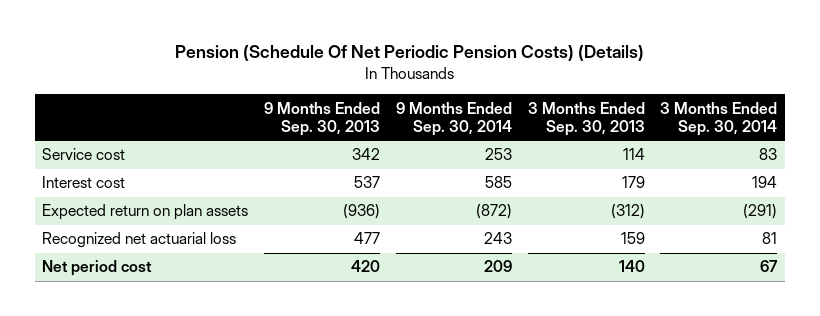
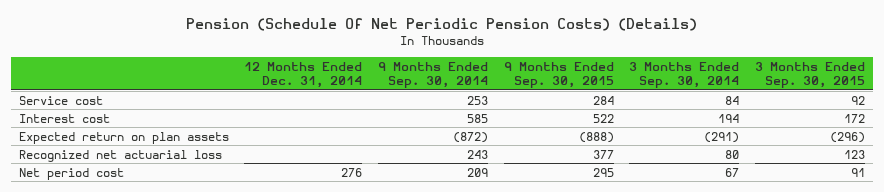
- | 9 Months Ended Sep. 30, 2013 | 9 Months Ended Sep. 30, 2014 | 3 Months Ended Sep. 30, 2013 | 3 Months Ended Sep. 30, 2014
+ | 12 Months Ended Dec. 31, 2014 | 9 Months Ended Sep. 30, 2014 | 9 Months Ended Sep. 30, 2015 | 3 Months Ended Sep. 30, 2014 | 3 Months Ended Sep. 30, 2015
- Service cost | 342 | 253 | 114 | 83
+ Service cost | | 253 | 284 | 84 | 92
- Recognized net actuarial loss | 477 | 243 | 159 | 81
+ Recognized net actuarial loss | | 243 | 377 | 80 | 123

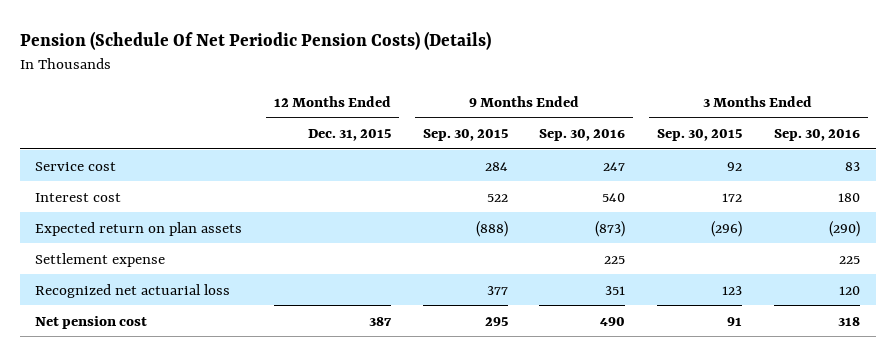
- | 12 Months Ended Dec. 31, 2014 | 9 Months Ended Sep. 30, 2014 | 9 Months Ended Sep. 30, 2015 | 3 Months Ended Sep. 30, 2014 | 3 Months Ended Sep. 30, 2015
+ | 12 Months Ended Dec. 31, 2015 | 9 Months Ended Sep. 30, 2015 | 9 Months Ended Sep. 30, 2016 | 3 Months Ended Sep. 30, 2015 | 3 Months Ended Sep. 30, 2016
+ Settlement expense | | | 225 | | 225
- Net period cost | 276 | 209 | 295 | 67 | 91
+ Net pension cost | 387 | 295 | 490 | 91 | 318

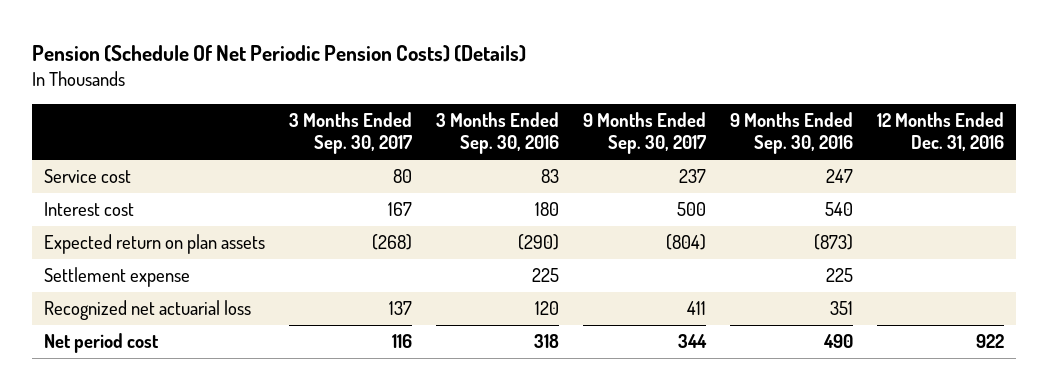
- | 12 Months Ended Dec. 31, 2015 | 9 Months Ended Sep. 30, 2015 | 9 Months Ended Sep. 30, 2016 | 3 Months Ended Sep. 30, 2015 | 3 Months Ended Sep. 30, 2016
+ | 3 Months Ended Sep. 30, 2017 | 3 Months Ended Sep. 30, 2016 | 9 Months Ended Sep. 30, 2017 | 9 Months Ended Sep. 30, 2016 | 12 Months Ended Dec. 31, 2016
- Net pension cost | 387 | 295 | 490 | 91 | 318
+ Net period cost | 116 | 318 | 344 | 490 | 922

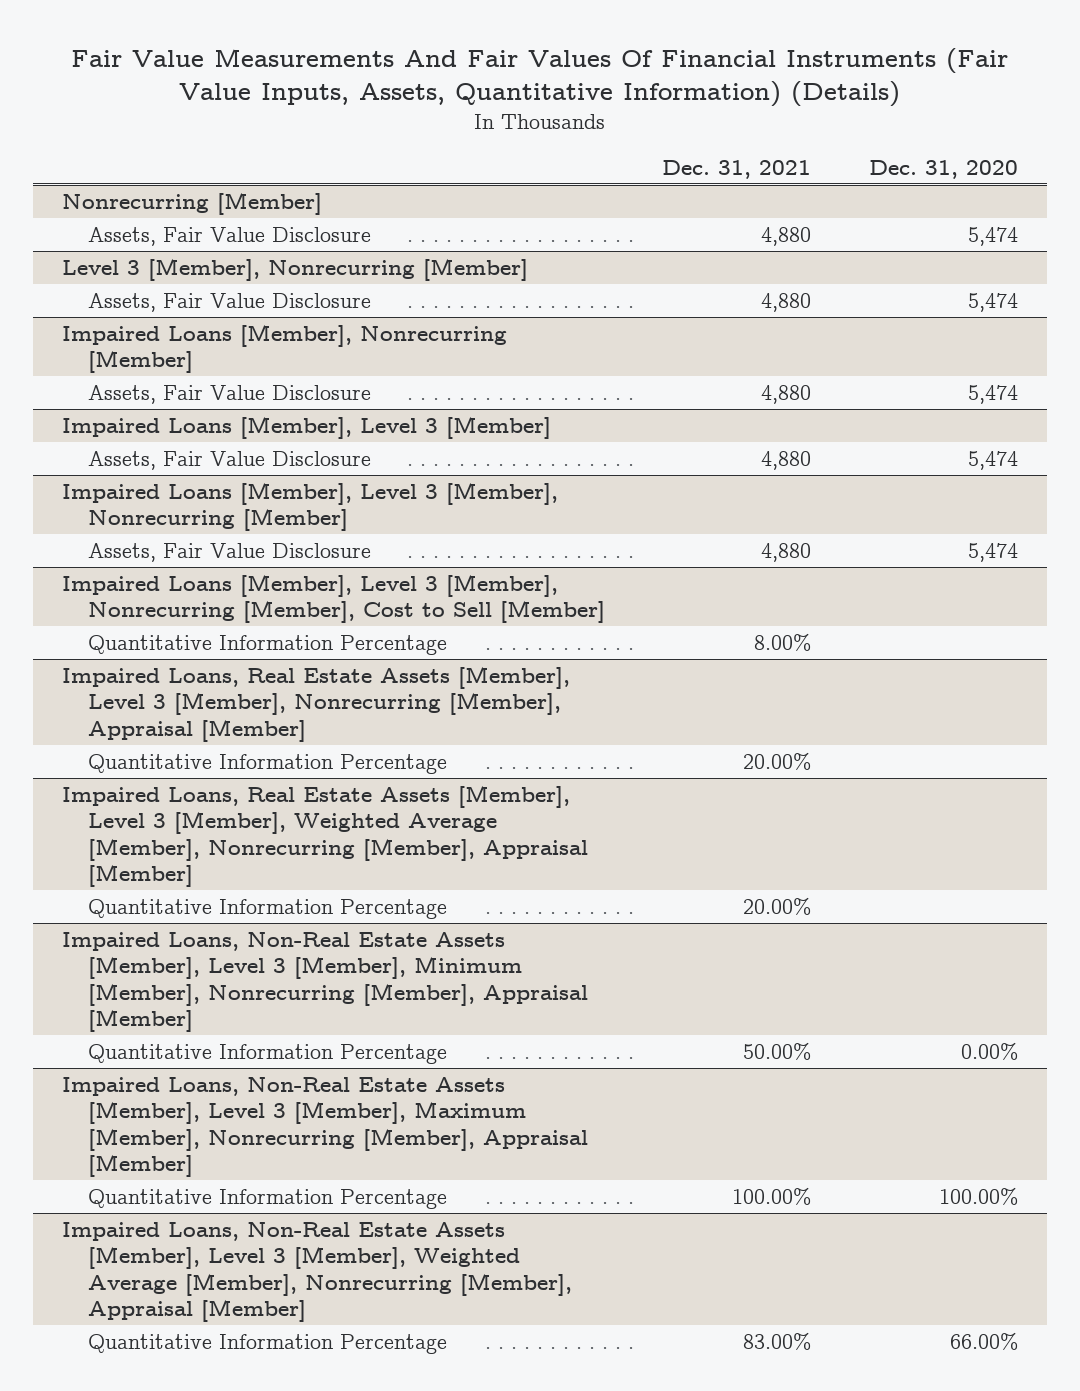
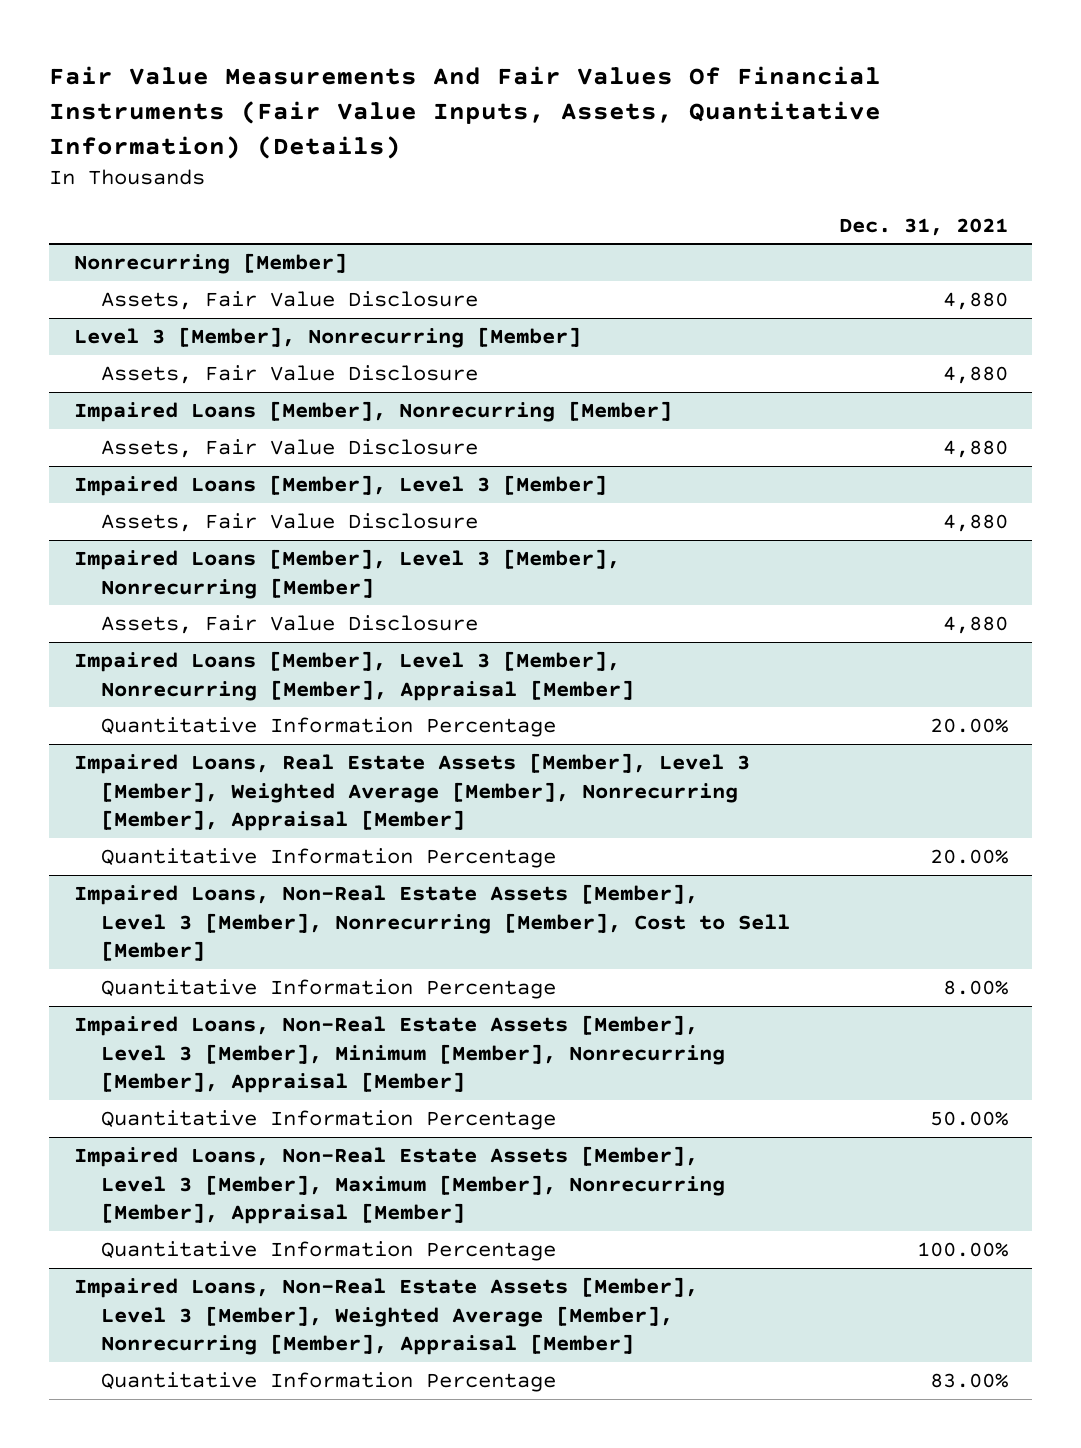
- | Dec. 31, 2021 | Dec. 31, 2020
+ | Dec. 31, 2021
- Impaired Loans [Member], Level 3 [Member], Nonrecurring [Member], Cost to Sell [Member]
- Quantitative Information Percentage | 8.00% |
- Impaired Loans, Real Estate Assets [Member], Level 3 [Member], Nonrecurring [Member], Appraisal [Member]
+ Impaired Loans [Member], Level 3 [Member], Nonrecurring [Member], Appraisal [Member]
+ Impaired Loans, Non-Real Estate Assets [Member], Level 3 [Member], Nonrecurring [Member], Cost to Sell [Member]
+ Quantitative Information Percentage | 8.00%

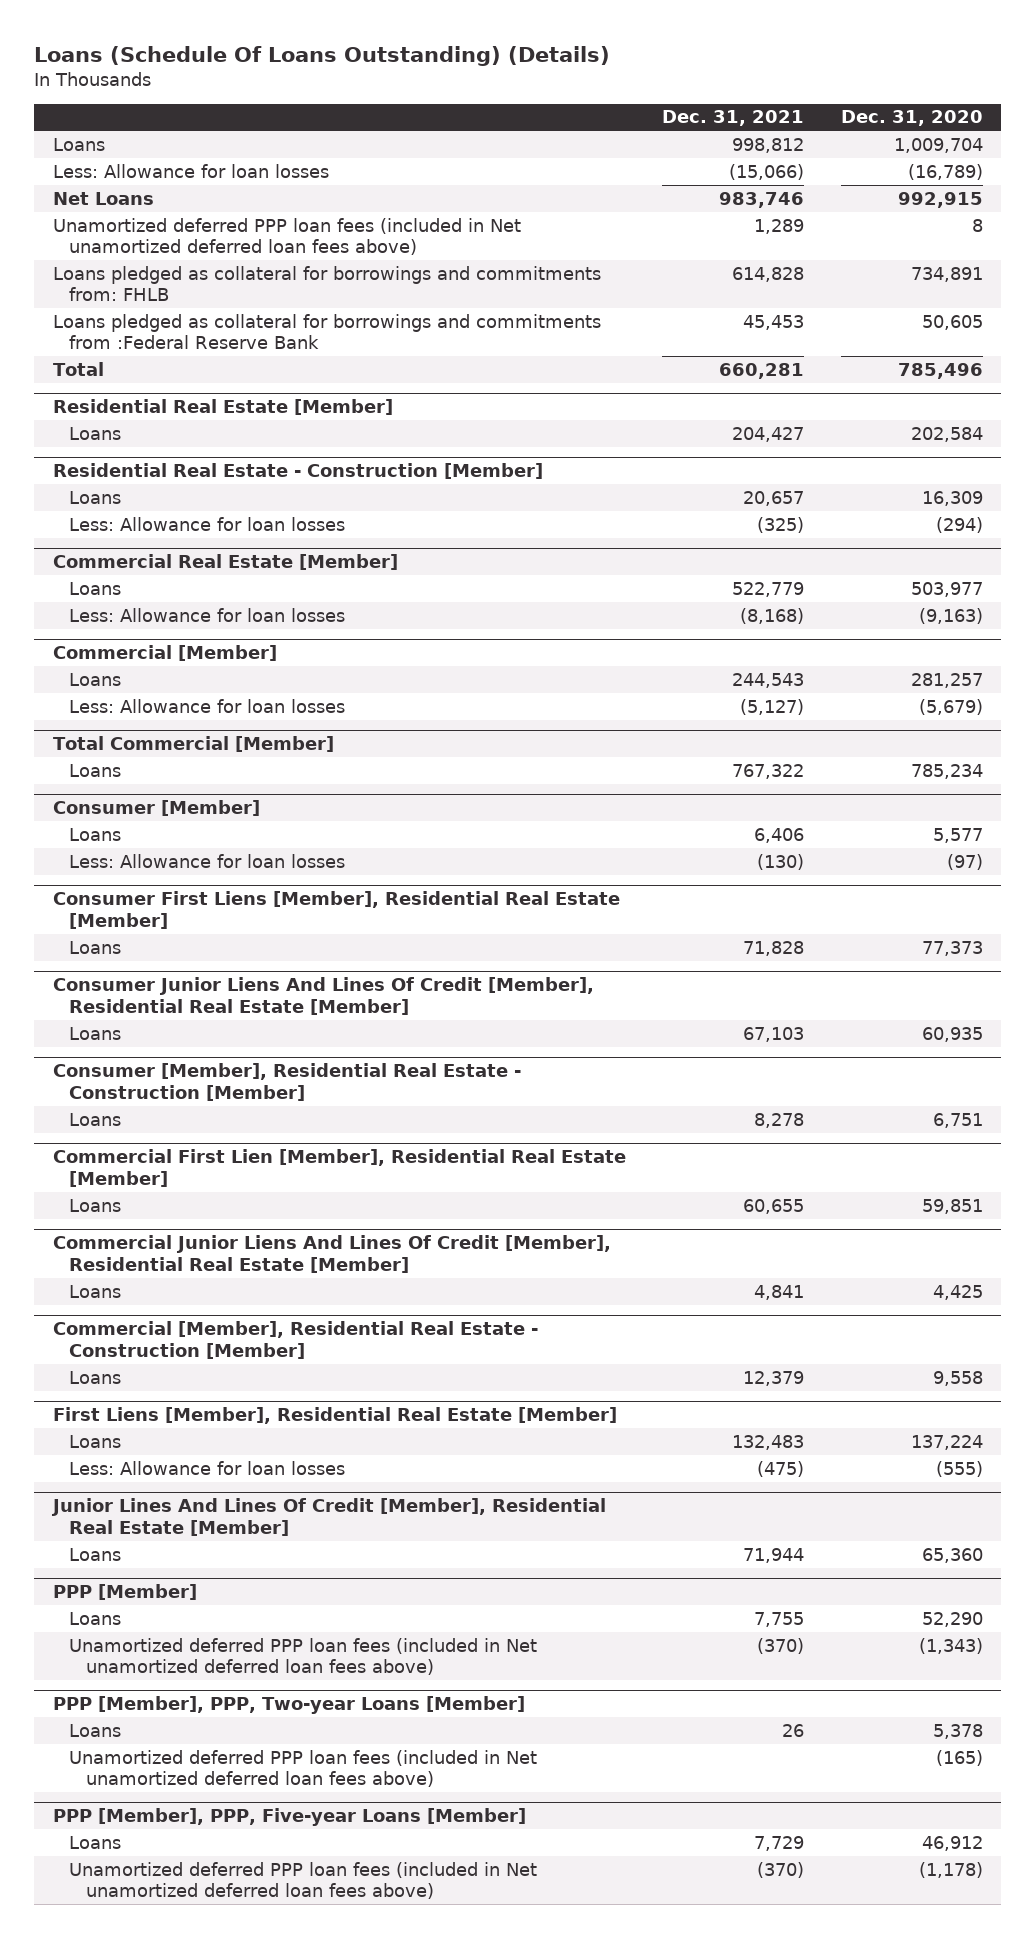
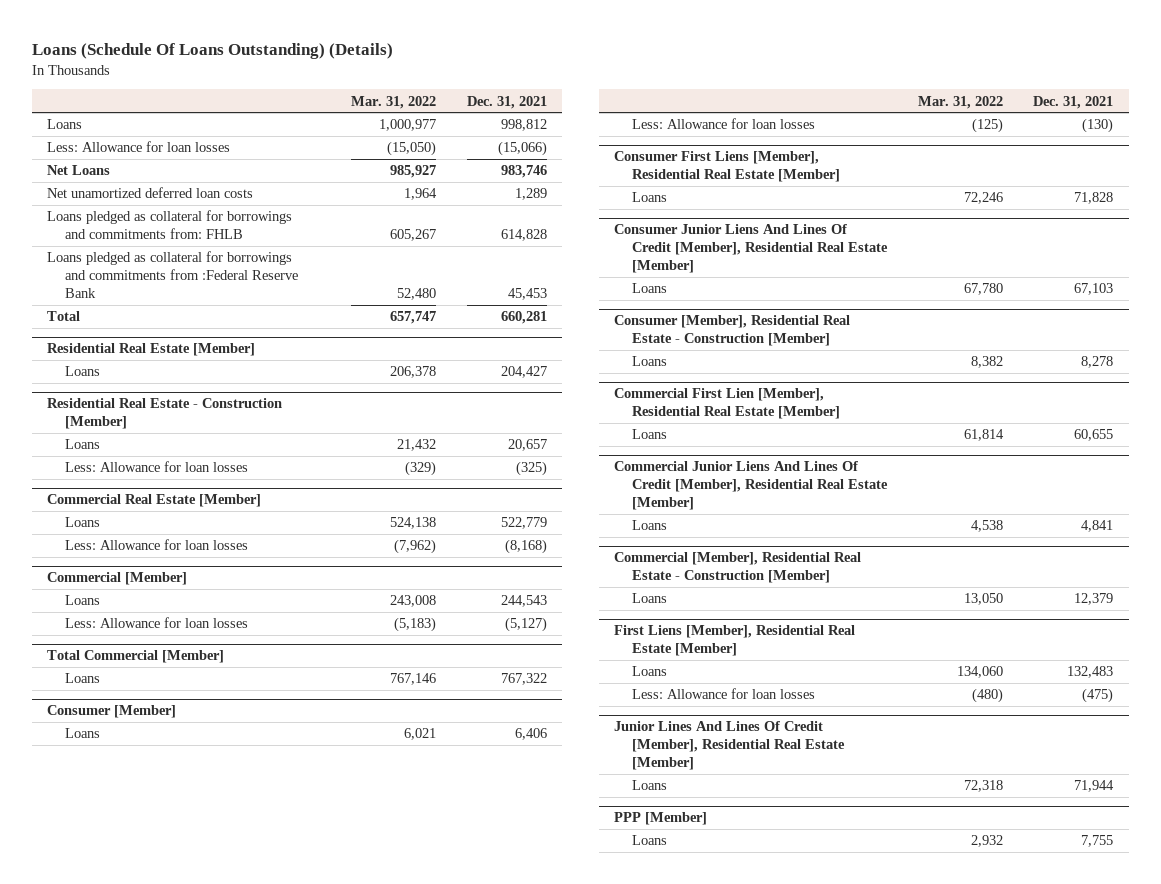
- | Dec. 31, 2021 | Dec. 31, 2020
+ | Mar. 31, 2022 | Dec. 31, 2021
- Unamortized deferred PPP loan fees (included in Net unamortized deferred loan fees above) | 1,289 | 8
+ Net unamortized deferred loan costs | 1,964 | 1,289
@ PPP [Member]
- Unamortized deferred PPP loan fees (included in Net unamortized deferred loan fees above) | (370) | (1,343)
- PPP [Member], PPP, Two-year Loans [Member]
- Loans | 26 | 5,378
- Unamortized deferred PPP loan fees (included in Net unamortized deferred loan fees above) | | (165)
- PPP [Member], PPP, Five-year Loans [Member]
- Loans | 7,729 | 46,912
- Unamortized deferred PPP loan fees (included in Net unamortized deferred loan fees above) | (370) | (1,178)

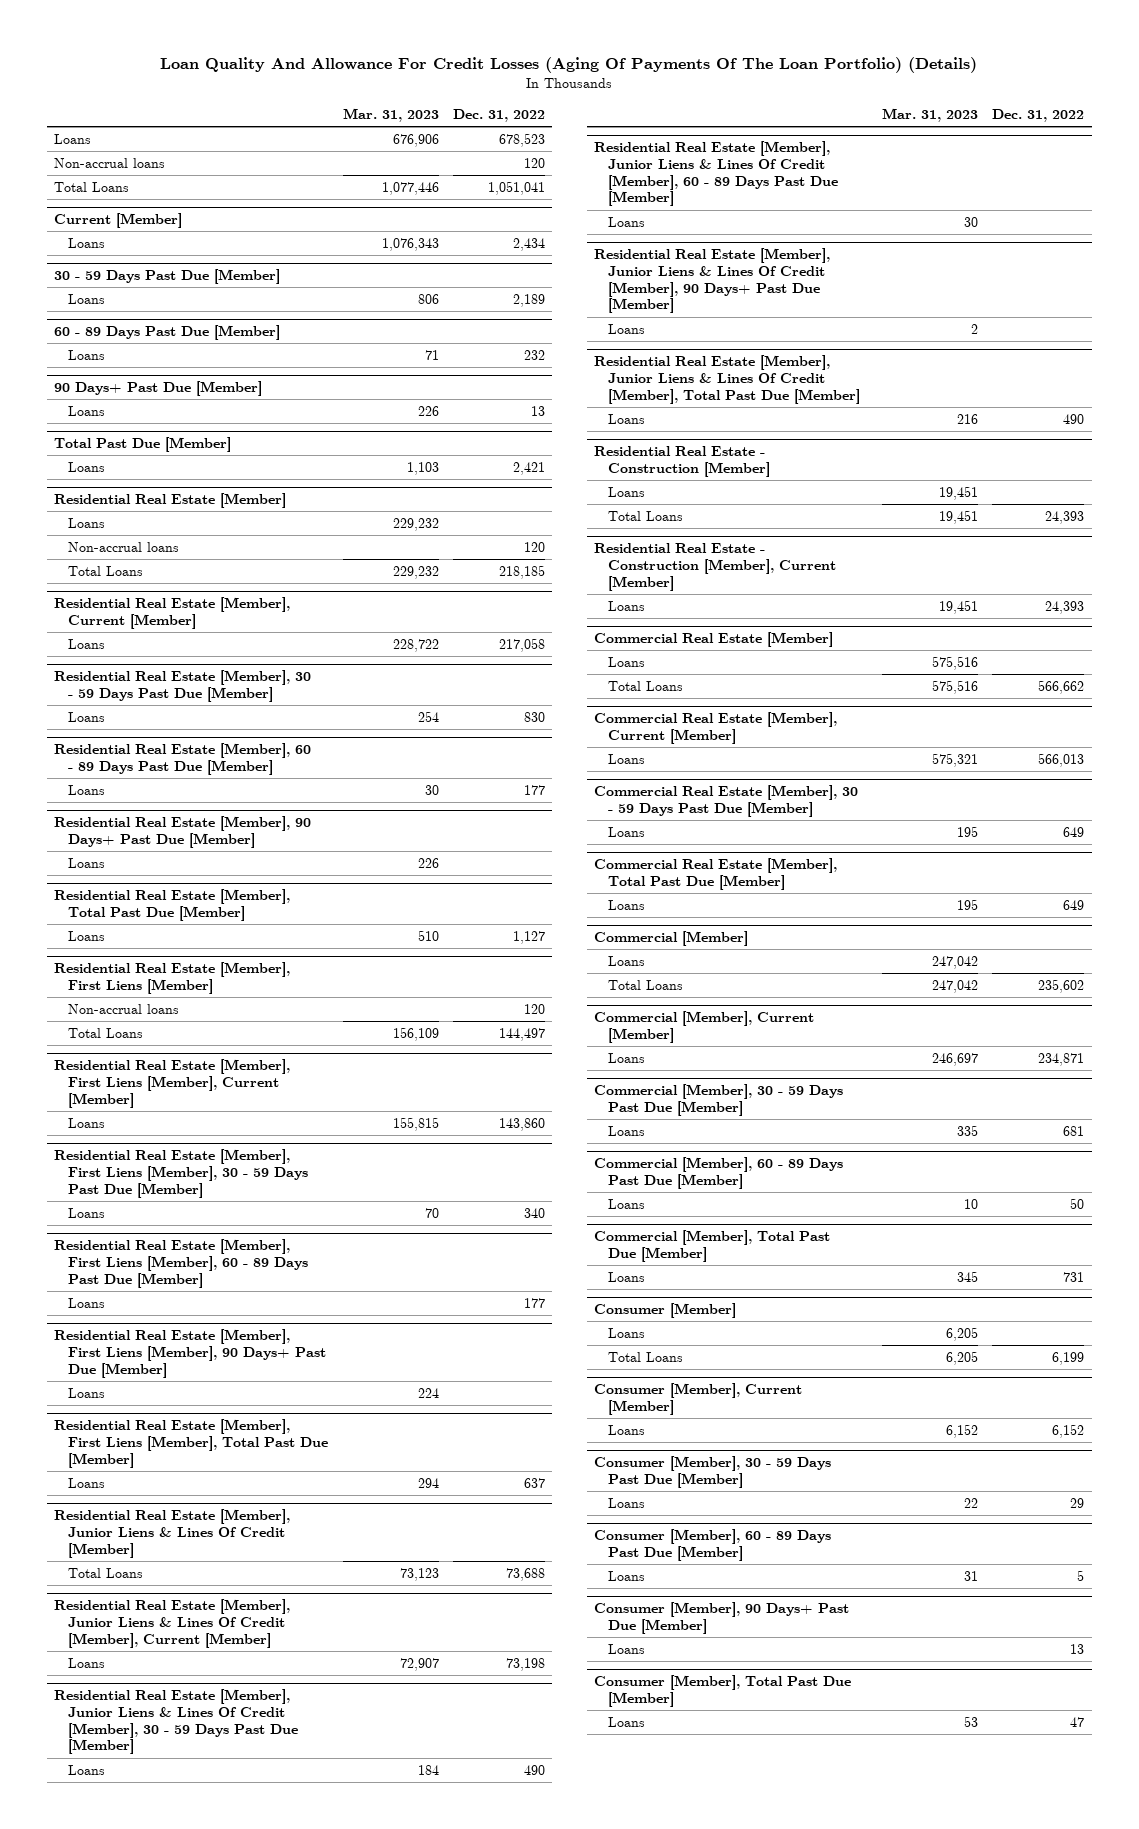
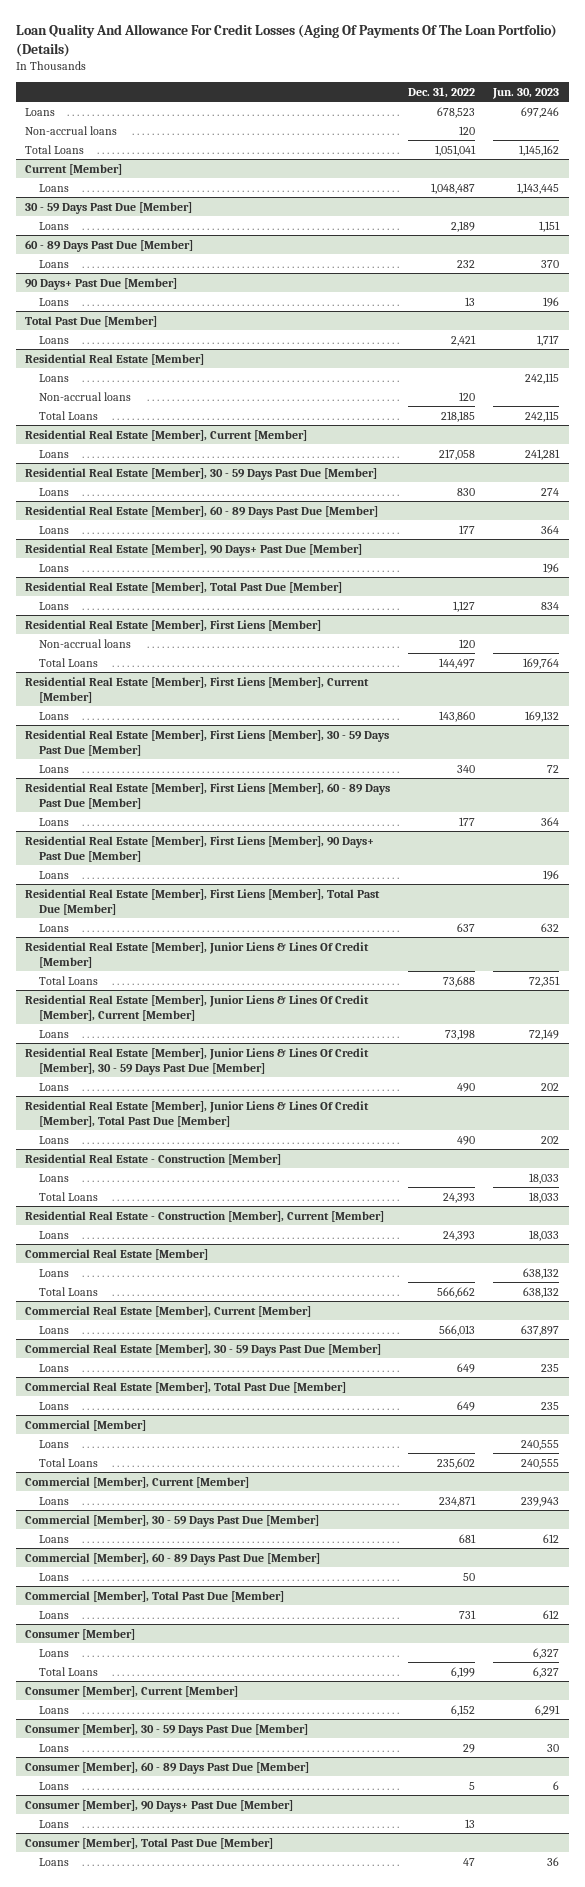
- | Mar. 31, 2023 | Dec. 31, 2022
+ | Dec. 31, 2022 | Jun. 30, 2023
@ Current [Member]
- Loans | 1,076,343 | 2,434
+ Loans | 1,048,487 | 1,143,445
- Residential Real Estate [Member], Junior Liens & Lines Of Credit [Member], 60 - 89 Days Past Due [Member]
- Loans | 30 |
- Residential Real Estate [Member], Junior Liens & Lines Of Credit [Member], 90 Days+ Past Due [Member]
- Loans | 2 |

